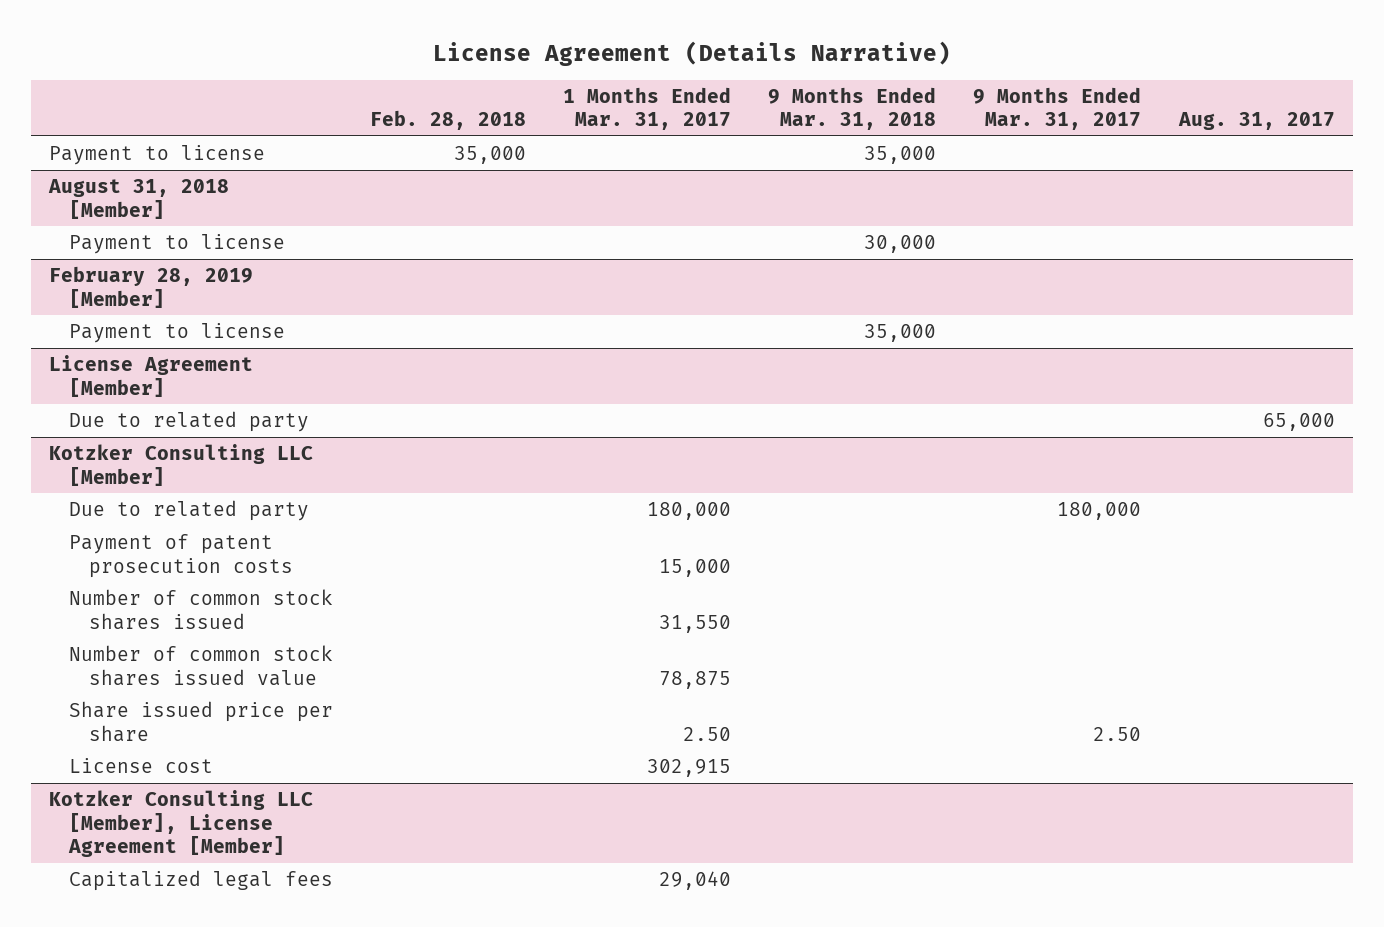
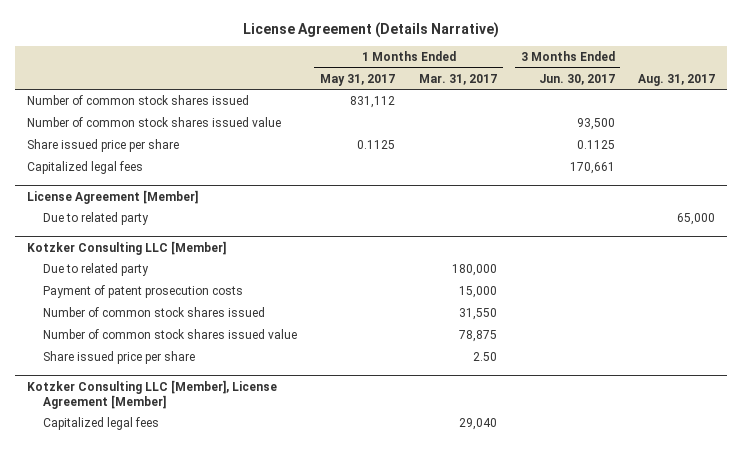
- | Feb. 28, 2018 | 1 Months Ended Mar. 31, 2017 | 9 Months Ended Mar. 31, 2018 | 9 Months Ended Mar. 31, 2017 | Aug. 31, 2017
+ | 1 Months Ended May 31, 2017 | 1 Months Ended Mar. 31, 2017 | 3 Months Ended Jun. 30, 2017 | Aug. 31, 2017
- Payment to license | 35,000 | | 35,000 | |
- August 31, 2018 [Member]
- Payment to license | | | 30,000 | |
- February 28, 2019 [Member]
- Payment to license | | | 35,000 | |
+ Number of common stock shares issued | 831,112 | | |
+ Number of common stock shares issued value | | | 93,500 |
+ Share issued price per share | 0.1125 | | 0.1125 |
+ Capitalized legal fees | | | 170,661 |
@ Kotzker Consulting LLC [Member]
- License cost | | 302,915 | | |

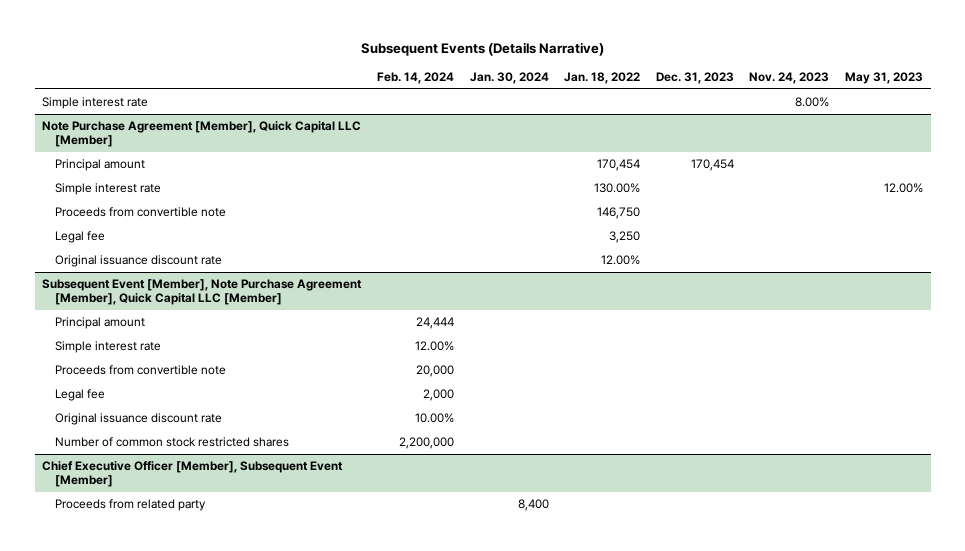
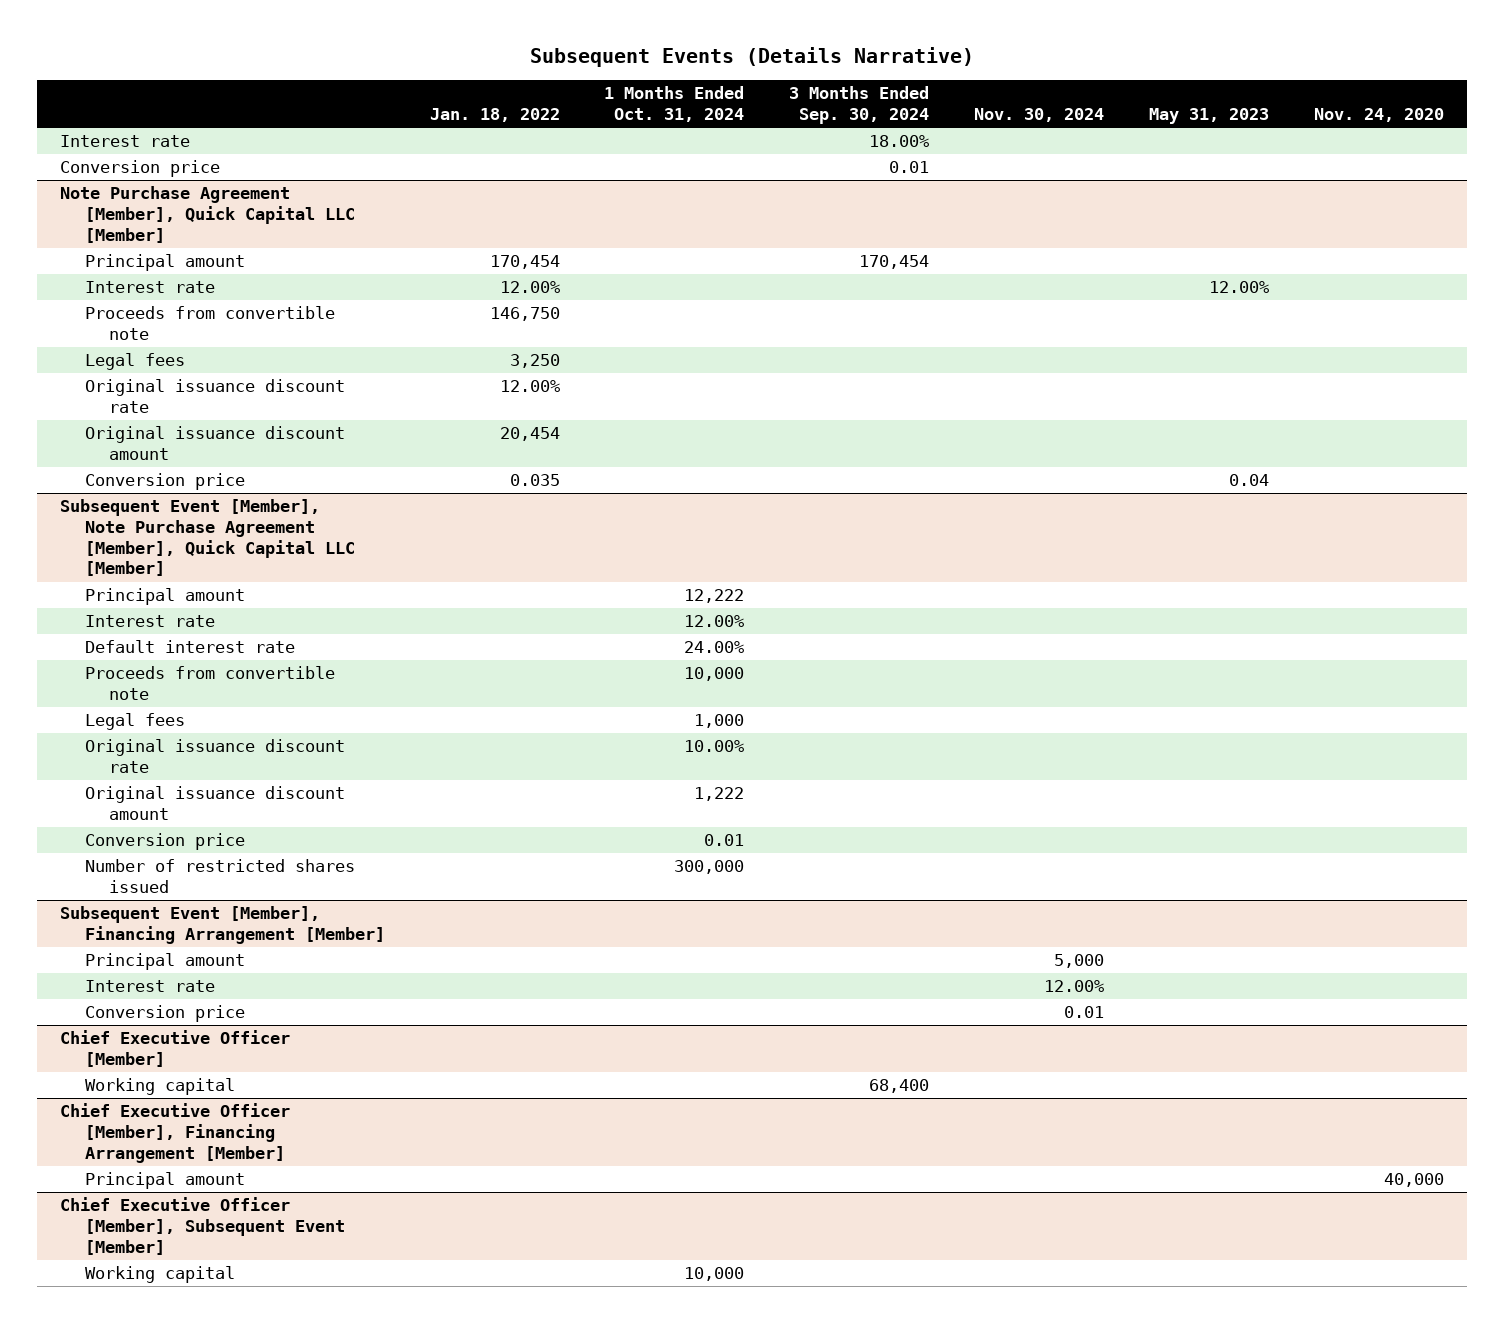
- | Feb. 14, 2024 | Jan. 30, 2024 | Jan. 18, 2022 | Dec. 31, 2023 | Nov. 24, 2023 | May 31, 2023
+ | Jan. 18, 2022 | 1 Months Ended Oct. 31, 2024 | 3 Months Ended Sep. 30, 2024 | Nov. 30, 2024 | May 31, 2023 | Nov. 24, 2020
- Simple interest rate | | | | | 8.00% |
+ Interest rate | | | 18.00% | | |
+ Conversion price | | | 0.01 | | |
@ Note Purchase Agreement [Member], Quick Capital LLC [Member]
- Simple interest rate | | | 130.00% | | | 12.00%
+ Interest rate | 12.00% | | | | 12.00% |
- Legal fee | | | 3,250 | | |
+ Legal fees | 3,250 | | | | |
+ Original issuance discount amount | 20,454 | | | | |
+ Conversion price | 0.035 | | | | 0.04 |
@ Subsequent Event [Member], Note Purchase Agreement [Member], Quick Capital LLC [Member]
- Simple interest rate | 12.00% | | | | |
+ Interest rate | | 12.00% | | | |
+ Default interest rate | | 24.00% | | | |
- Legal fee | 2,000 | | | | |
+ Legal fees | | 1,000 | | | |
- Number of common stock restricted shares | 2,200,000 | | | | |
+ Original issuance discount amount | | 1,222 | | | |
+ Conversion price | | 0.01 | | | |
+ Number of restricted shares issued | | 300,000 | | | |
+ Subsequent Event [Member], Financing Arrangement [Member]
+ Principal amount | | | | 5,000 | |
+ Interest rate | | | | 12.00% | |
+ Conversion price | | | | 0.01 | |
+ Chief Executive Officer [Member]
+ Working capital | | | 68,400 | | |
+ Chief Executive Officer [Member], Financing Arrangement [Member]
+ Principal amount | | | | | | 40,000
@ Chief Executive Officer [Member], Subsequent Event [Member]
- Proceeds from related party | | 8,400 | | | |
+ Working capital | | 10,000 | | | |

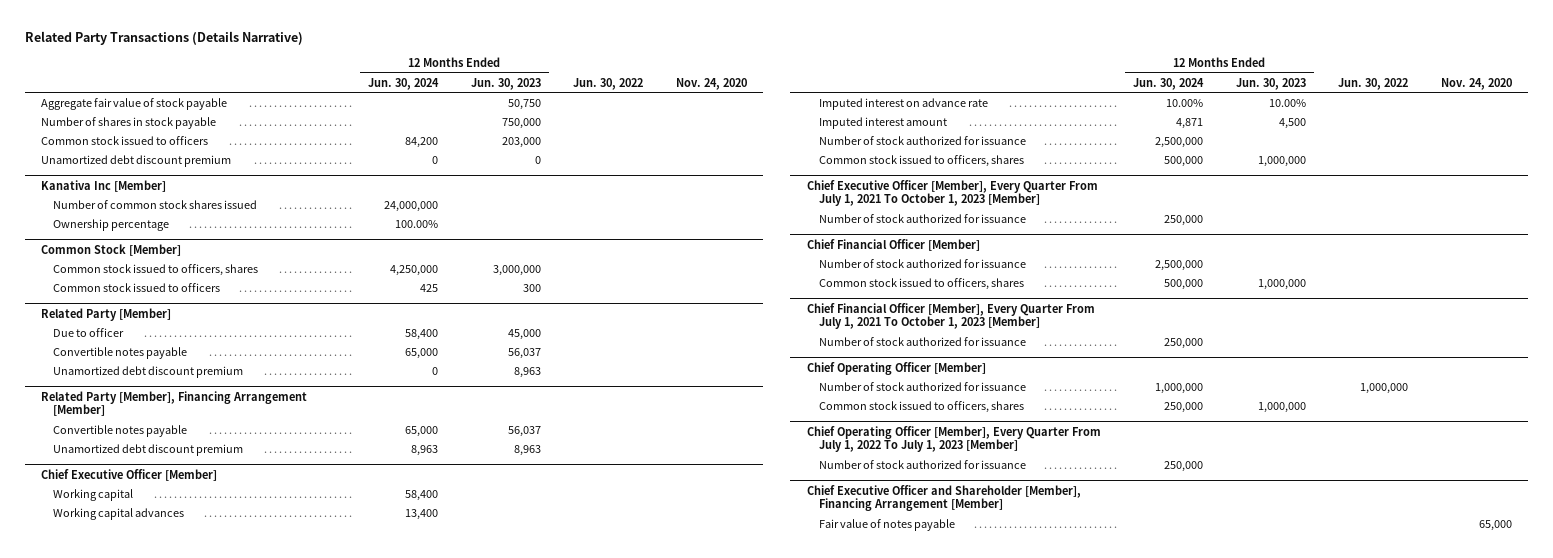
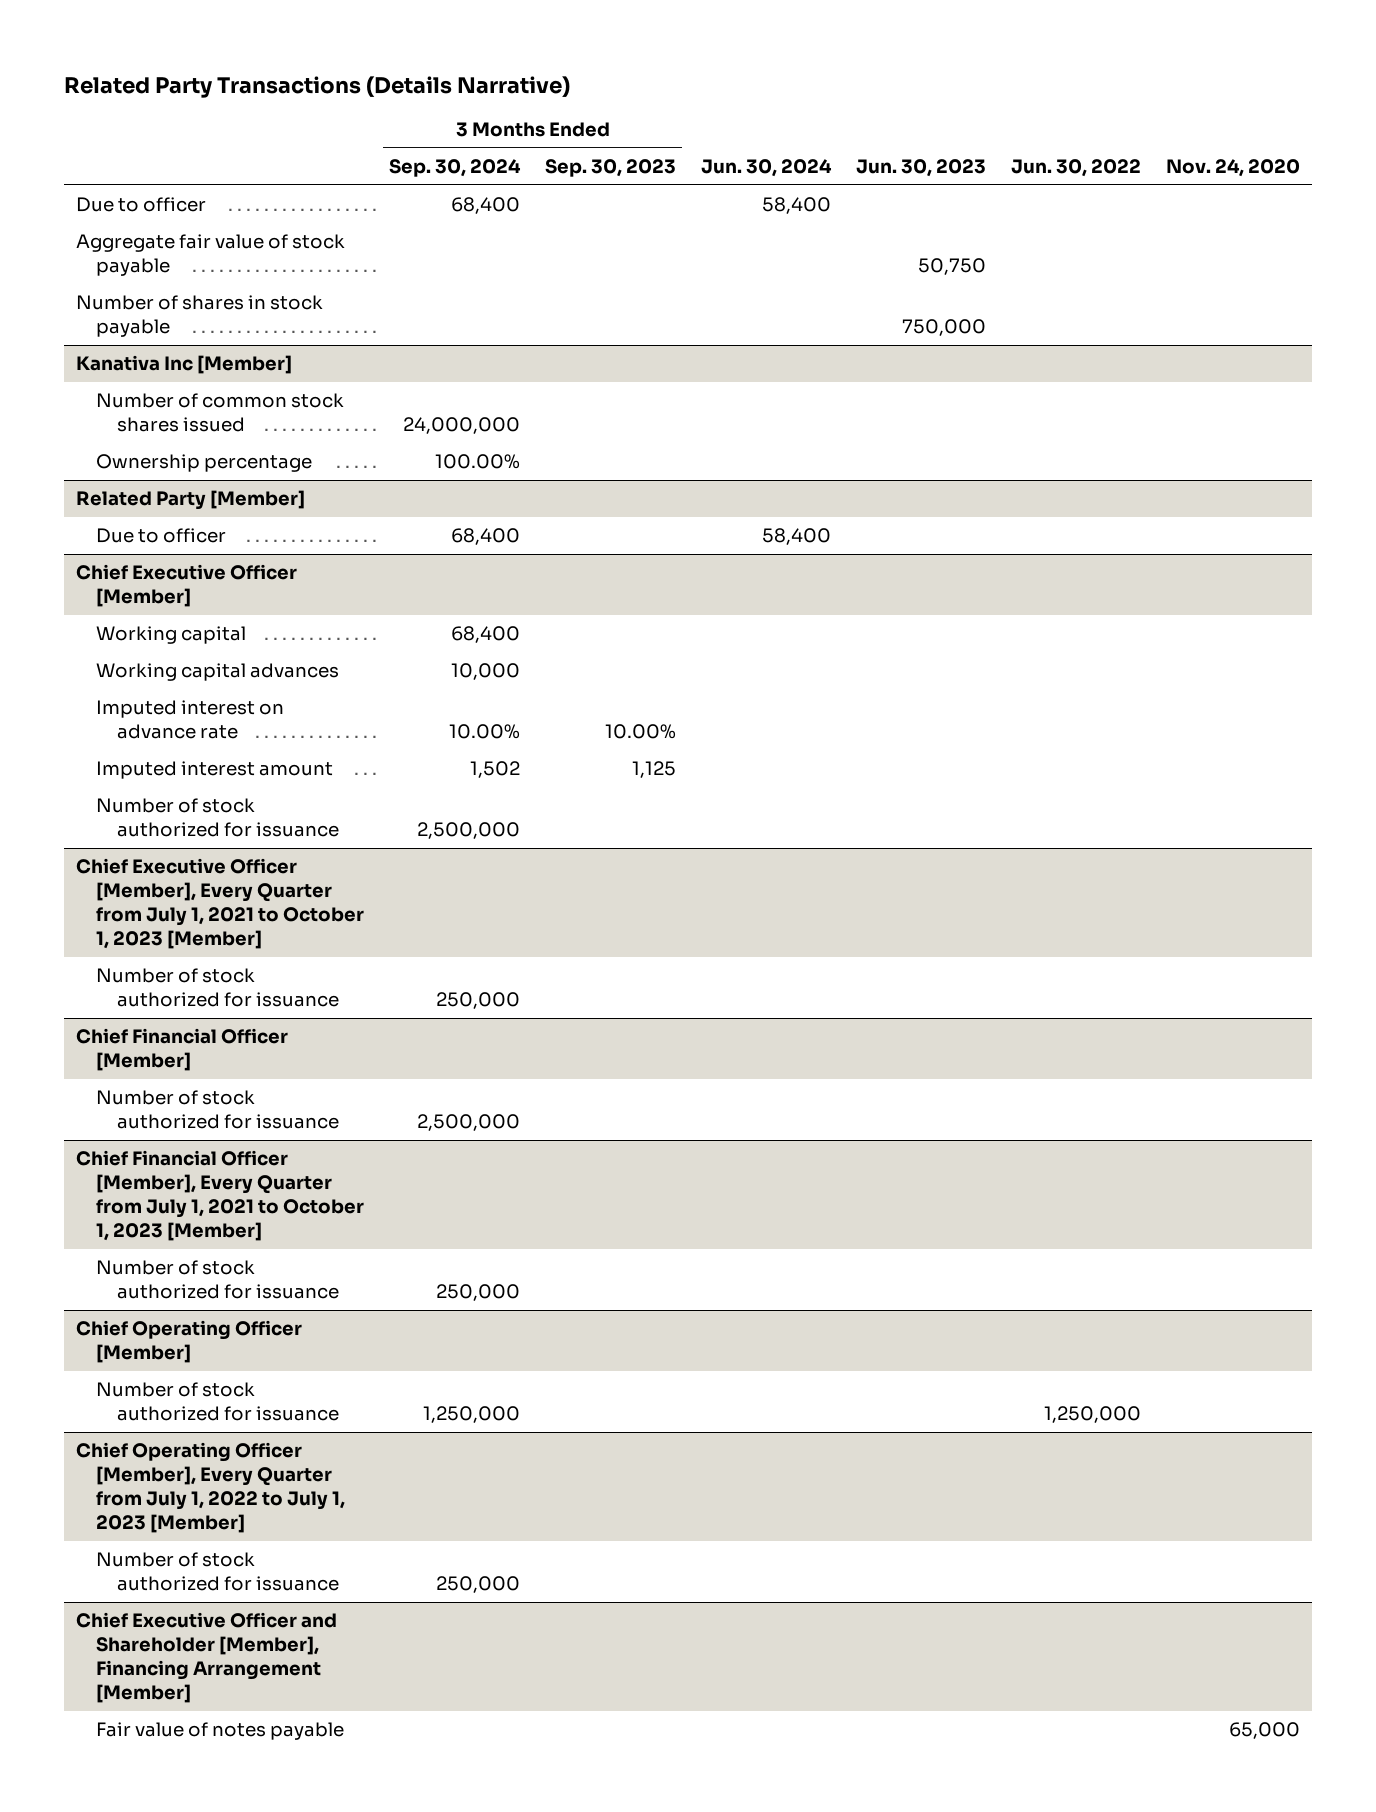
- | 12 Months Ended Jun. 30, 2024 | 12 Months Ended Jun. 30, 2023 | Jun. 30, 2022 | Nov. 24, 2020
+ | 3 Months Ended Sep. 30, 2024 | 3 Months Ended Sep. 30, 2023 | Jun. 30, 2024 | Jun. 30, 2023 | Jun. 30, 2022 | Nov. 24, 2020
+ Due to officer | 68,400 | | 58,400 | | |
- Common stock issued to officers | 84,200 | 203,000 | |
- Unamortized debt discount premium | 0 | 0 | |
- Common Stock [Member]
- Common stock issued to officers, shares | 4,250,000 | 3,000,000 | |
- Common stock issued to officers | 425 | 300 | |
@ Related Party [Member]
- Convertible notes payable | 65,000 | 56,037 | |
- Unamortized debt discount premium | 0 | 8,963 | |
- Related Party [Member], Financing Arrangement [Member]
- Convertible notes payable | 65,000 | 56,037 | |
- Unamortized debt discount premium | 8,963 | 8,963 | |
@ Chief Executive Officer [Member]
- Common stock issued to officers, shares | 500,000 | 1,000,000 | |
- Chief Executive Officer [Member], Every Quarter From July 1, 2021 To October 1, 2023 [Member]
+ Chief Executive Officer [Member], Every Quarter from July 1, 2021 to October 1, 2023 [Member]
@ Chief Financial Officer [Member]
- Common stock issued to officers, shares | 500,000 | 1,000,000 | |
- Chief Financial Officer [Member], Every Quarter From July 1, 2021 To October 1, 2023 [Member]
+ Chief Financial Officer [Member], Every Quarter from July 1, 2021 to October 1, 2023 [Member]
@ Chief Operating Officer [Member]
- Number of stock authorized for issuance | 1,000,000 | | 1,000,000 |
- Common stock issued to officers, shares | 250,000 | 1,000,000 | |
- Chief Operating Officer [Member], Every Quarter From July 1, 2022 To July 1, 2023 [Member]
@ Chief Operating Officer [Member]
+ Number of stock authorized for issuance | 1,250,000 | | | | 1,250,000 |
+ Chief Operating Officer [Member], Every Quarter from July 1, 2022 to July 1, 2023 [Member]

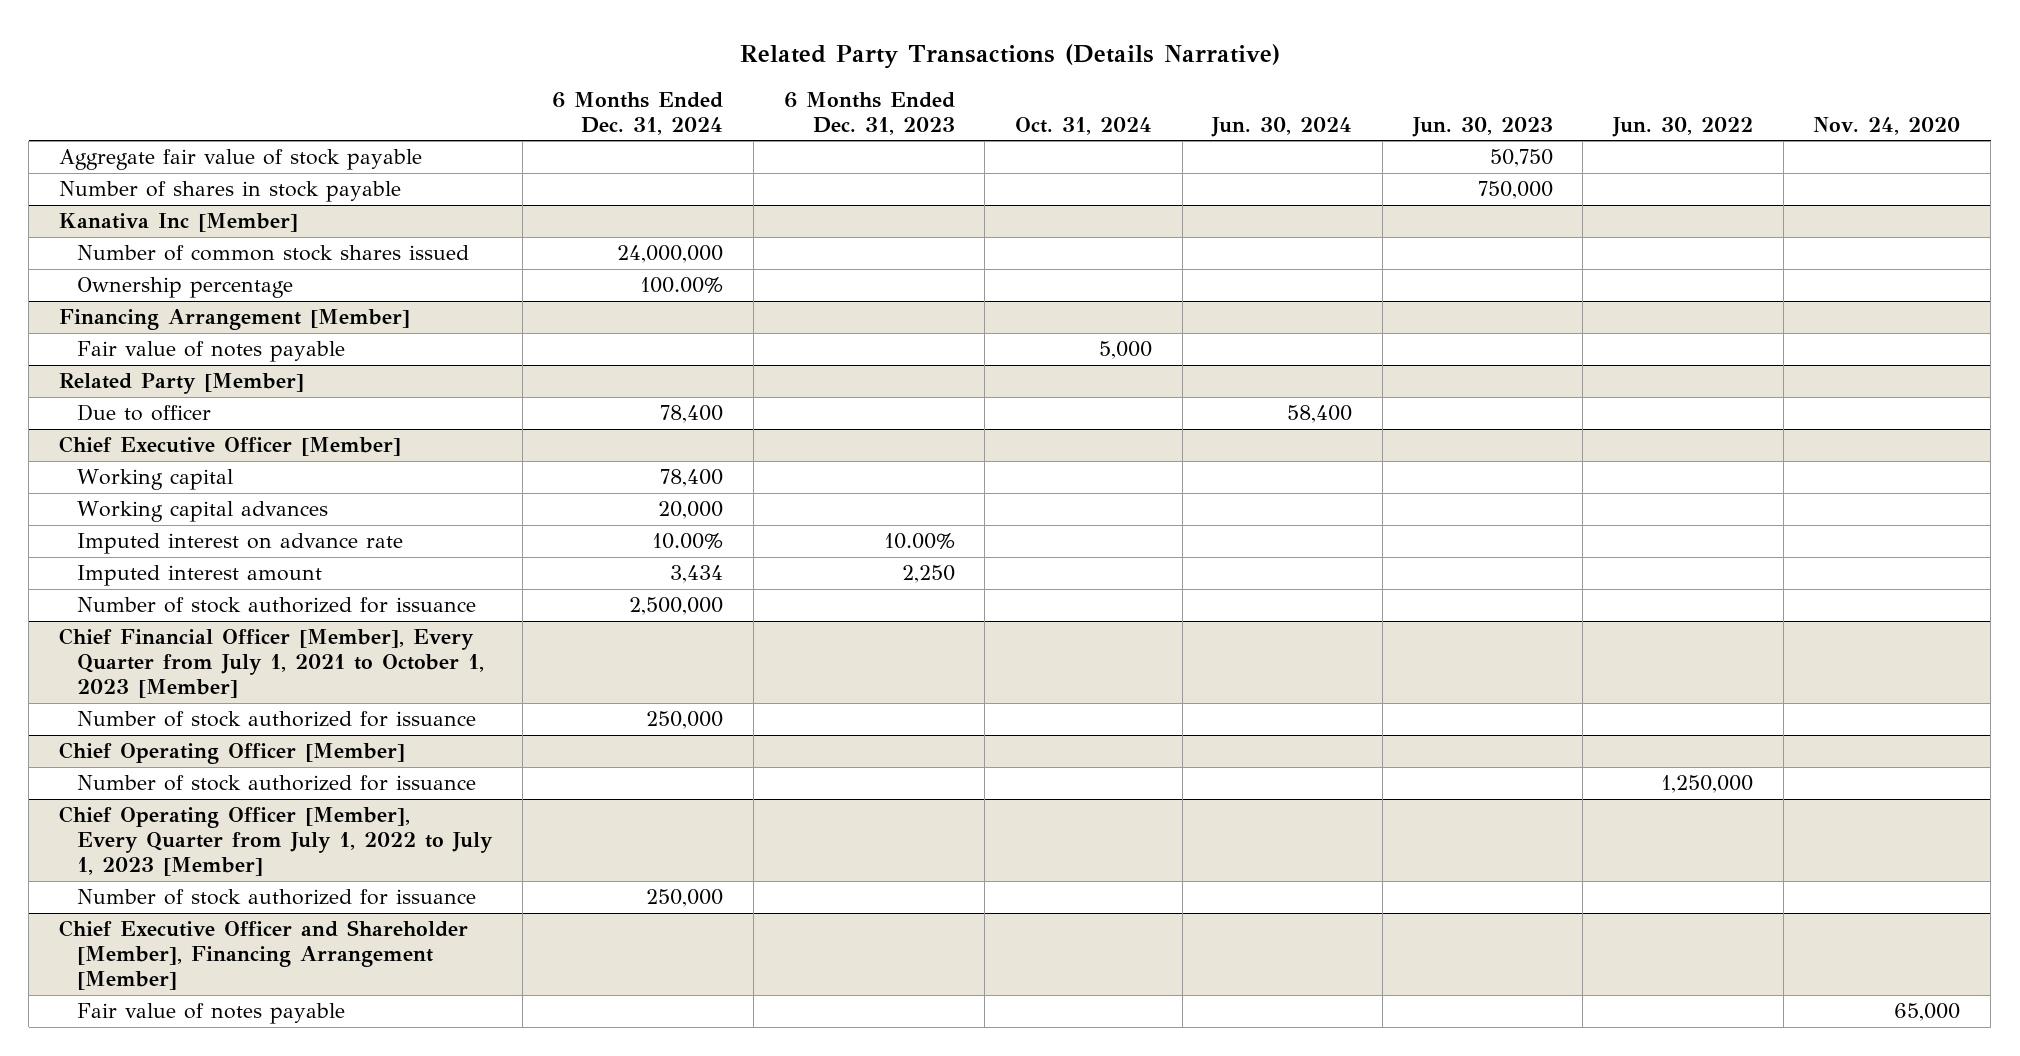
- | 3 Months Ended Sep. 30, 2024 | 3 Months Ended Sep. 30, 2023 | Jun. 30, 2024 | Jun. 30, 2023 | Jun. 30, 2022 | Nov. 24, 2020
+ | 6 Months Ended Dec. 31, 2024 | 6 Months Ended Dec. 31, 2023 | Oct. 31, 2024 | Jun. 30, 2024 | Jun. 30, 2023 | Jun. 30, 2022 | Nov. 24, 2020
- Due to officer | 68,400 | | 58,400 | | |
+ Financing Arrangement [Member]
+ Fair value of notes payable | | | 5,000 | | | |
- Chief Executive Officer [Member], Every Quarter from July 1, 2021 to October 1, 2023 [Member]
- Number of stock authorized for issuance | 250,000 | | | | |
- Chief Financial Officer [Member]
- Number of stock authorized for issuance | 2,500,000 | | | | |

